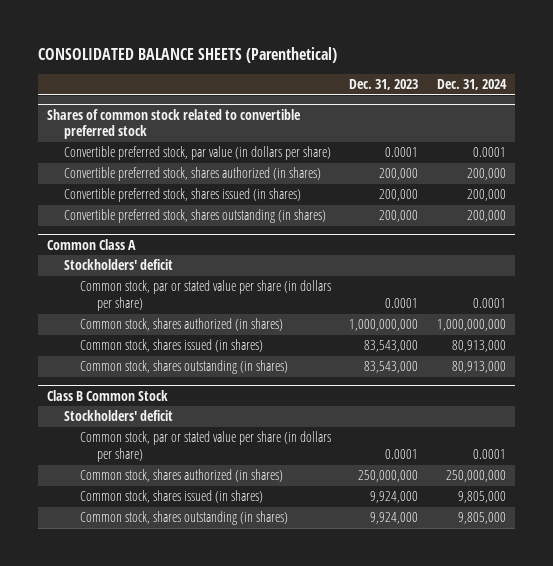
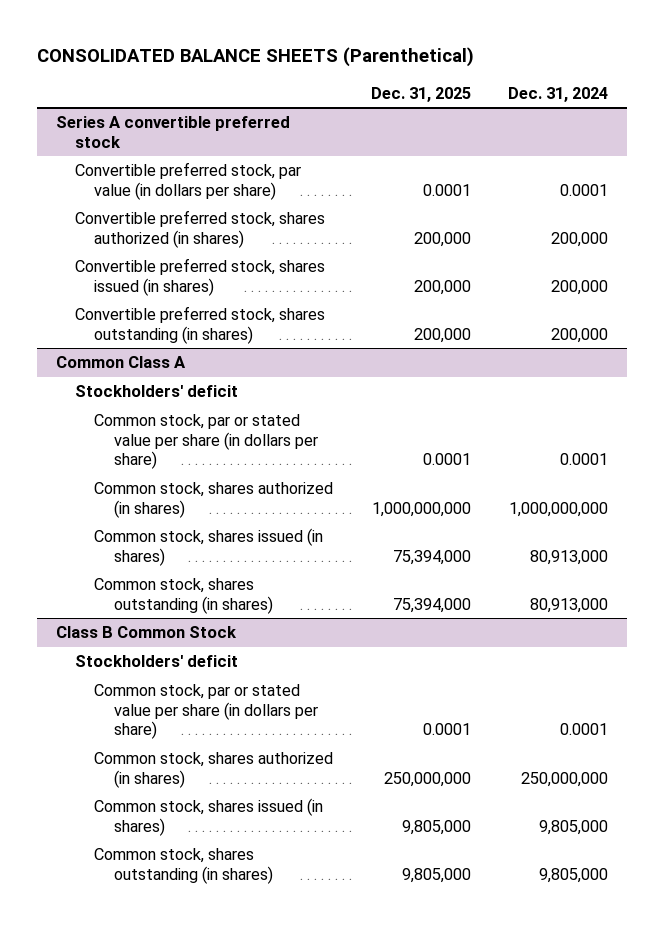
- | Dec. 31, 2023 | Dec. 31, 2024
+ | Dec. 31, 2025 | Dec. 31, 2024
- Shares of common stock related to convertible preferred stock
+ Series A convertible preferred stock

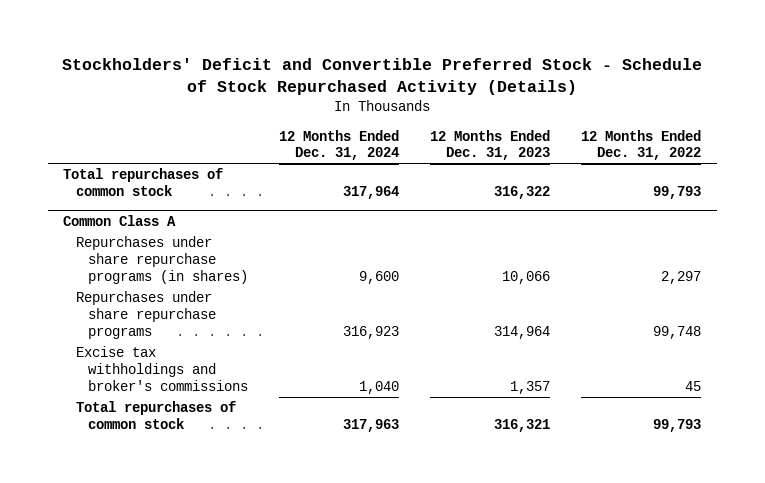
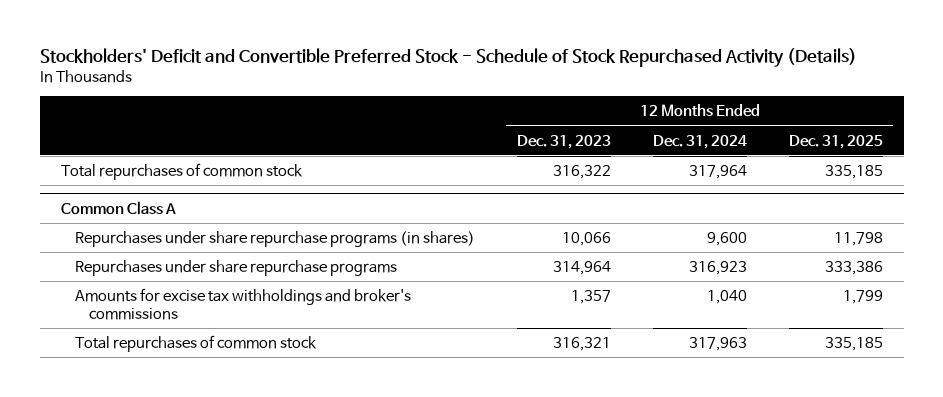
- | 12 Months Ended Dec. 31, 2024 | 12 Months Ended Dec. 31, 2023 | 12 Months Ended Dec. 31, 2022
+ | 12 Months Ended Dec. 31, 2023 | 12 Months Ended Dec. 31, 2024 | 12 Months Ended Dec. 31, 2025
@ Common Class A
- Excise tax withholdings and broker's commissions | 1,040 | 1,357 | 45
+ Amounts for excise tax withholdings and broker's commissions | 1,357 | 1,040 | 1,799

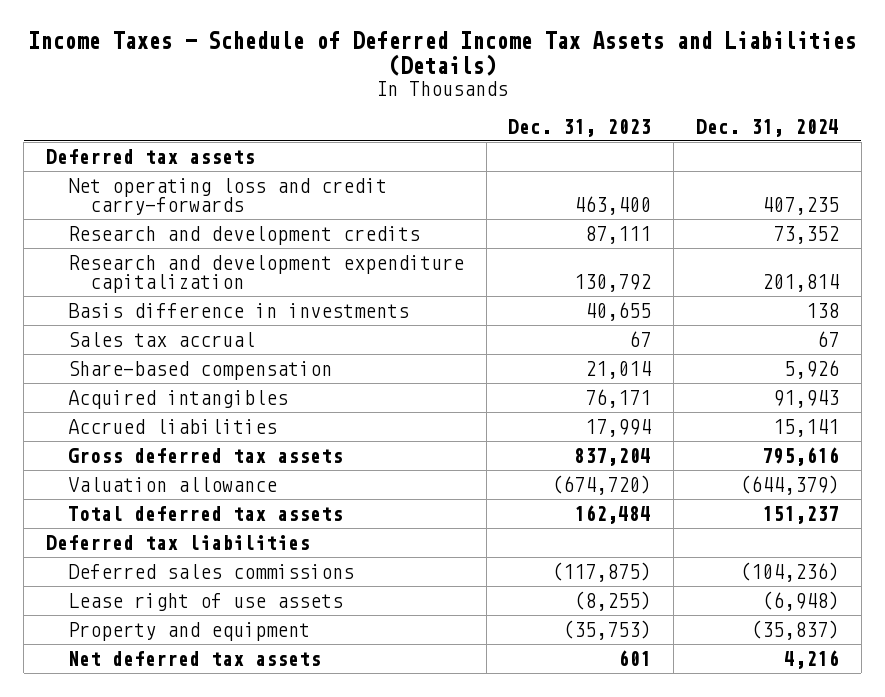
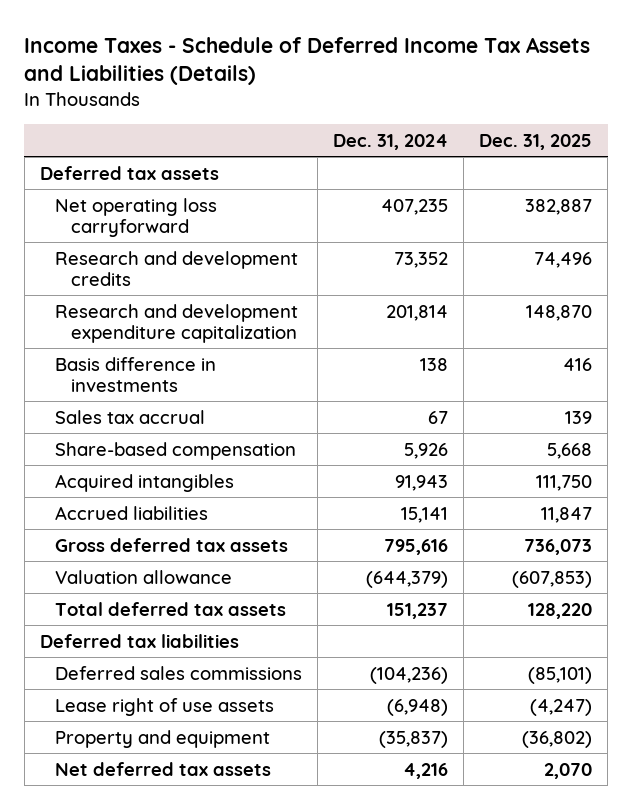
- | Dec. 31, 2023 | Dec. 31, 2024
+ | Dec. 31, 2024 | Dec. 31, 2025
- Net operating loss and credit carry-forwards | 463,400 | 407,235
+ Net operating loss carryforward | 407,235 | 382,887

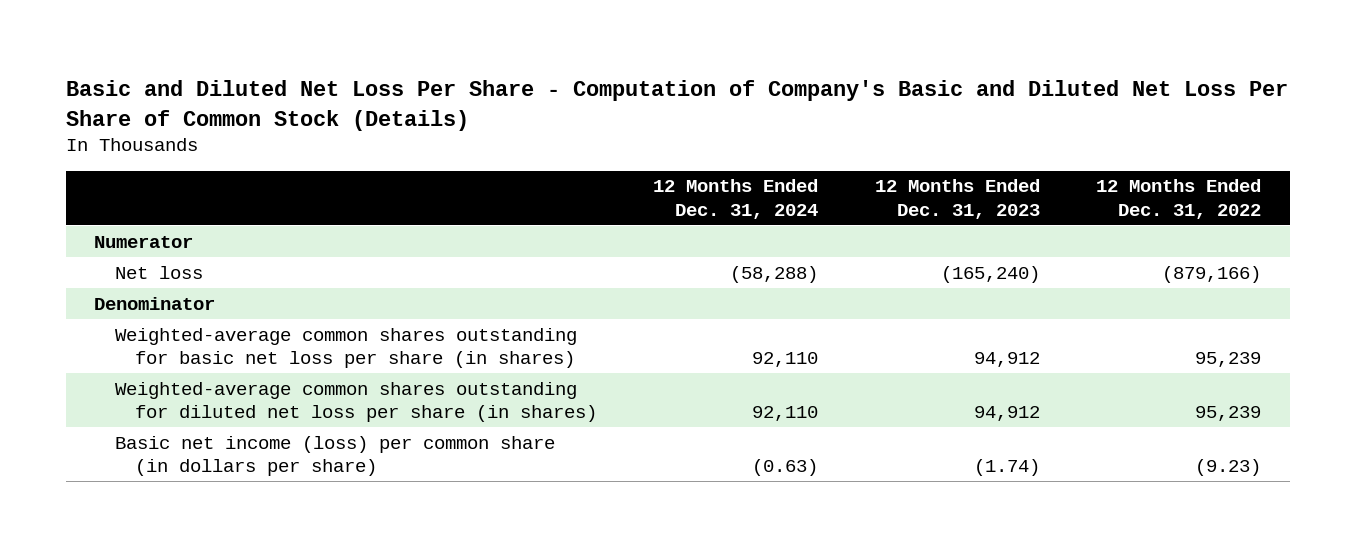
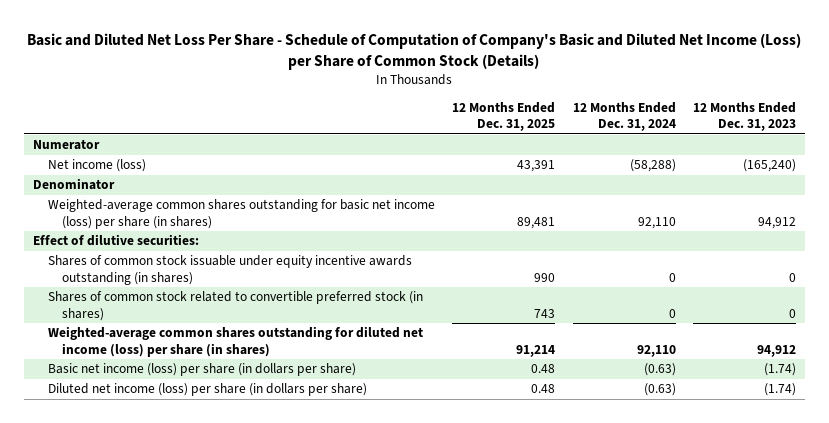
- Basic and Diluted Net Loss Per Share - Computation of Company's Basic and Diluted Net Loss Per Share of Common Stock (Details)
+ Basic and Diluted Net Loss Per Share - Schedule of Computation of Company's Basic and Diluted Net Income (Loss) per Share of Common Stock (Details)
- | 12 Months Ended Dec. 31, 2024 | 12 Months Ended Dec. 31, 2023 | 12 Months Ended Dec. 31, 2022
+ | 12 Months Ended Dec. 31, 2025 | 12 Months Ended Dec. 31, 2024 | 12 Months Ended Dec. 31, 2023
- Net loss | (58,288) | (165,240) | (879,166)
+ Net income (loss) | 43,391 | (58,288) | (165,240)
- Weighted-average common shares outstanding for basic net loss per share (in shares) | 92,110 | 94,912 | 95,239
- Weighted-average common shares outstanding for diluted net loss per share (in shares) | 92,110 | 94,912 | 95,239
- Basic net income (loss) per common share (in dollars per share) | (0.63) | (1.74) | (9.23)
+ Weighted-average common shares outstanding for basic net income (loss) per share (in shares) | 89,481 | 92,110 | 94,912
+ Effect of dilutive securities:
+ Shares of common stock issuable under equity incentive awards outstanding (in shares) | 990 | 0 | 0
+ Shares of common stock related to convertible preferred stock (in shares) | 743 | 0 | 0
+ Weighted-average common shares outstanding for diluted net income (loss) per share (in shares) | 91,214 | 92,110 | 94,912
+ Basic net income (loss) per share (in dollars per share) | 0.48 | (0.63) | (1.74)
+ Diluted net income (loss) per share (in dollars per share) | 0.48 | (0.63) | (1.74)

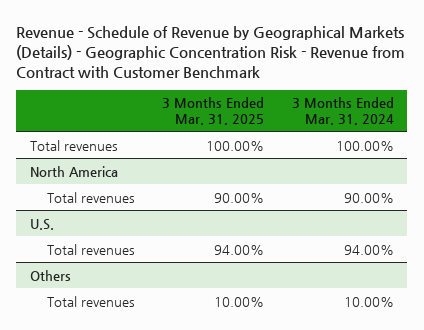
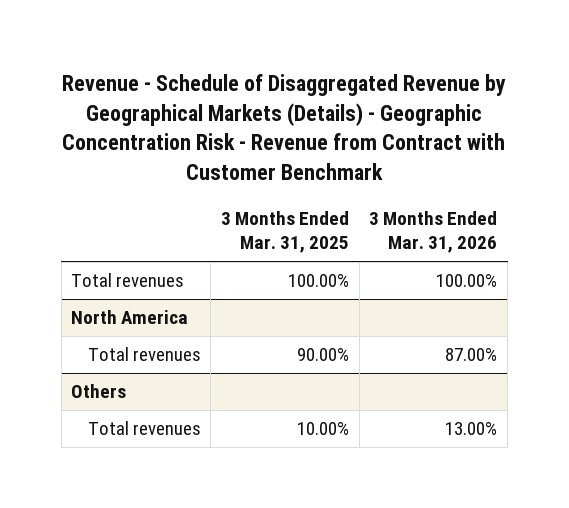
- Revenue - Schedule of Revenue by Geographical Markets (Details) - Geographic Concentration Risk - Revenue from Contract with Customer Benchmark
+ Revenue - Schedule of Disaggregated Revenue by Geographical Markets (Details) - Geographic Concentration Risk - Revenue from Contract with Customer Benchmark
- | 3 Months Ended Mar. 31, 2025 | 3 Months Ended Mar. 31, 2024
+ | 3 Months Ended Mar. 31, 2025 | 3 Months Ended Mar. 31, 2026
- U.S.
- Total revenues | 94.00% | 94.00%

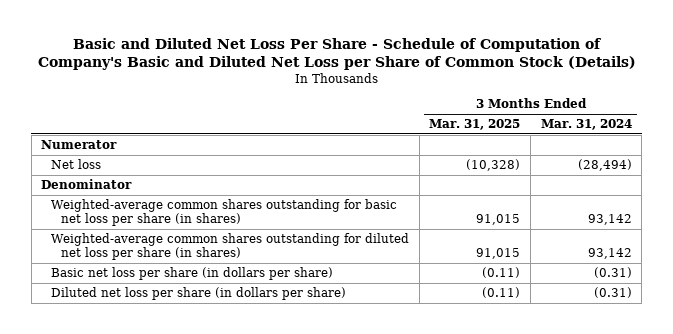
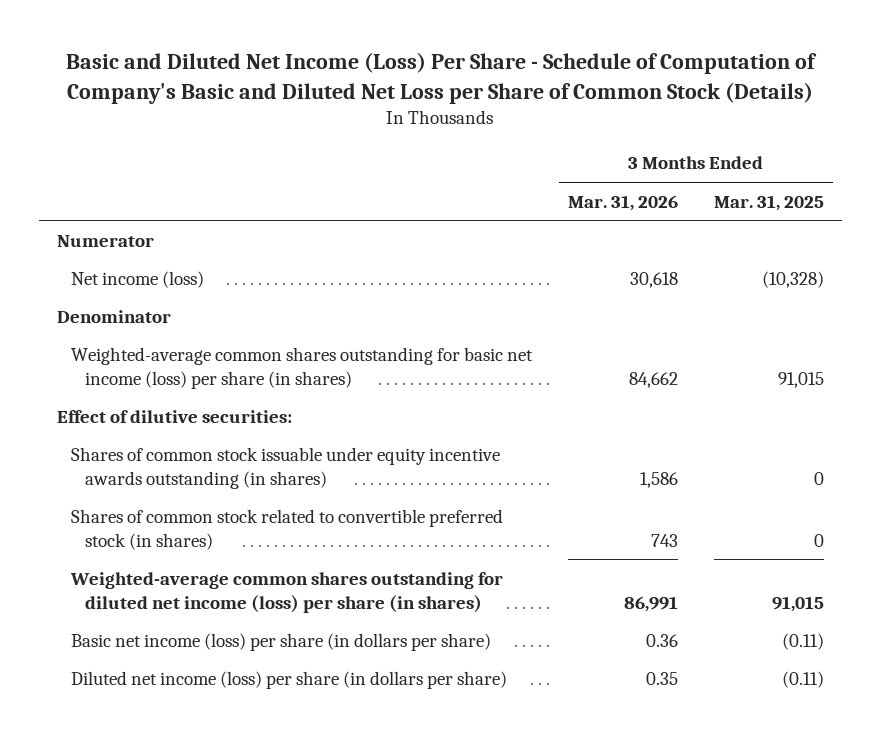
- Basic and Diluted Net Loss Per Share - Schedule of Computation of Company's Basic and Diluted Net Loss per Share of Common Stock (Details)
+ Basic and Diluted Net Income (Loss) Per Share - Schedule of Computation of Company's Basic and Diluted Net Loss per Share of Common Stock (Details)
- | 3 Months Ended Mar. 31, 2025 | 3 Months Ended Mar. 31, 2024
+ | 3 Months Ended Mar. 31, 2026 | 3 Months Ended Mar. 31, 2025
- Net loss | (10,328) | (28,494)
+ Net income (loss) | 30,618 | (10,328)
- Weighted-average common shares outstanding for basic net loss per share (in shares) | 91,015 | 93,142
- Weighted-average common shares outstanding for diluted net loss per share (in shares) | 91,015 | 93,142
- Basic net loss per share (in dollars per share) | (0.11) | (0.31)
- Diluted net loss per share (in dollars per share) | (0.11) | (0.31)
+ Weighted-average common shares outstanding for basic net income (loss) per share (in shares) | 84,662 | 91,015
+ Effect of dilutive securities:
+ Shares of common stock issuable under equity incentive awards outstanding (in shares) | 1,586 | 0
+ Shares of common stock related to convertible preferred stock (in shares) | 743 | 0
+ Weighted-average common shares outstanding for diluted net income (loss) per share (in shares) | 86,991 | 91,015
+ Basic net income (loss) per share (in dollars per share) | 0.36 | (0.11)
+ Diluted net income (loss) per share (in dollars per share) | 0.35 | (0.11)

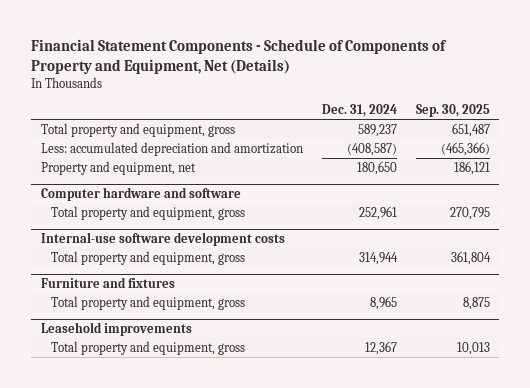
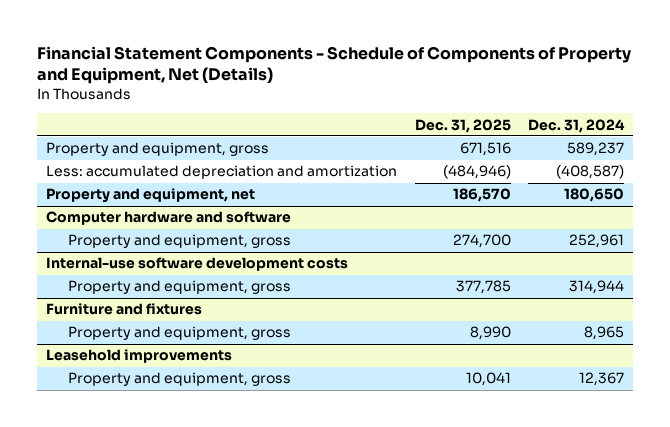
- | Dec. 31, 2024 | Sep. 30, 2025
+ | Dec. 31, 2025 | Dec. 31, 2024
- Total property and equipment, gross | 589,237 | 651,487
+ Property and equipment, gross | 671,516 | 589,237
@ Computer hardware and software
- Total property and equipment, gross | 252,961 | 270,795
+ Property and equipment, gross | 274,700 | 252,961
@ Internal-use software development costs
- Total property and equipment, gross | 314,944 | 361,804
+ Property and equipment, gross | 377,785 | 314,944
@ Furniture and fixtures
- Total property and equipment, gross | 8,965 | 8,875
+ Property and equipment, gross | 8,990 | 8,965
@ Leasehold improvements
- Total property and equipment, gross | 12,367 | 10,013
+ Property and equipment, gross | 10,041 | 12,367

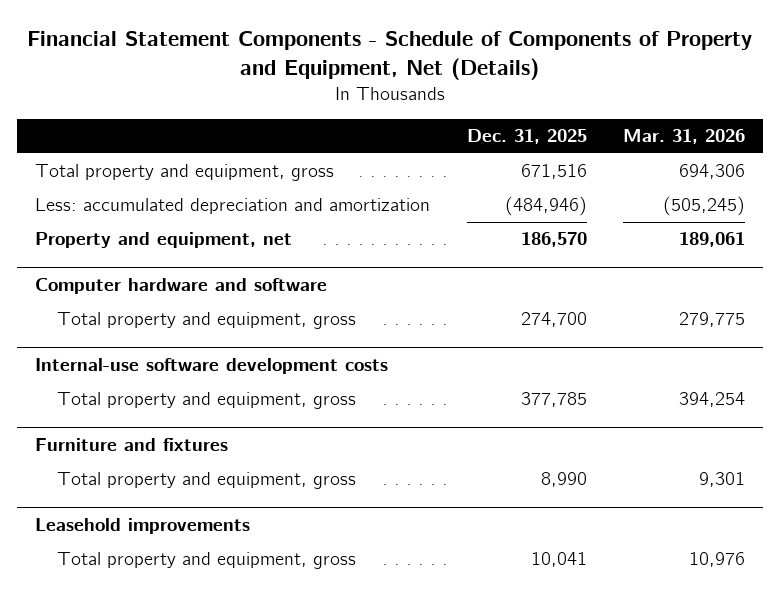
- | Dec. 31, 2025 | Dec. 31, 2024
+ | Dec. 31, 2025 | Mar. 31, 2026
- Property and equipment, gross | 671,516 | 589,237
+ Total property and equipment, gross | 671,516 | 694,306
@ Computer hardware and software
- Property and equipment, gross | 274,700 | 252,961
+ Total property and equipment, gross | 274,700 | 279,775
@ Internal-use software development costs
- Property and equipment, gross | 377,785 | 314,944
+ Total property and equipment, gross | 377,785 | 394,254
@ Furniture and fixtures
- Property and equipment, gross | 8,990 | 8,965
+ Total property and equipment, gross | 8,990 | 9,301
@ Leasehold improvements
- Property and equipment, gross | 10,041 | 12,367
+ Total property and equipment, gross | 10,041 | 10,976

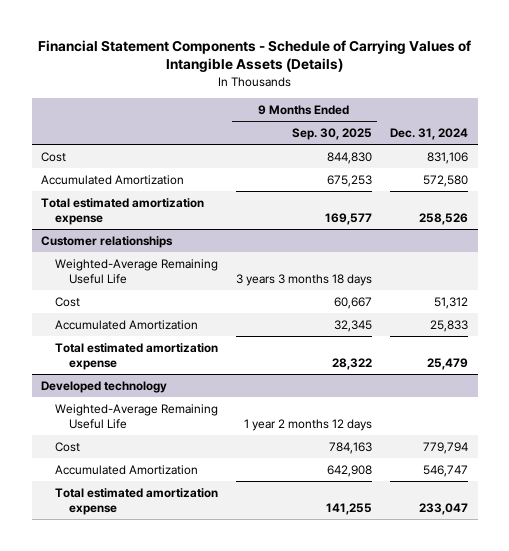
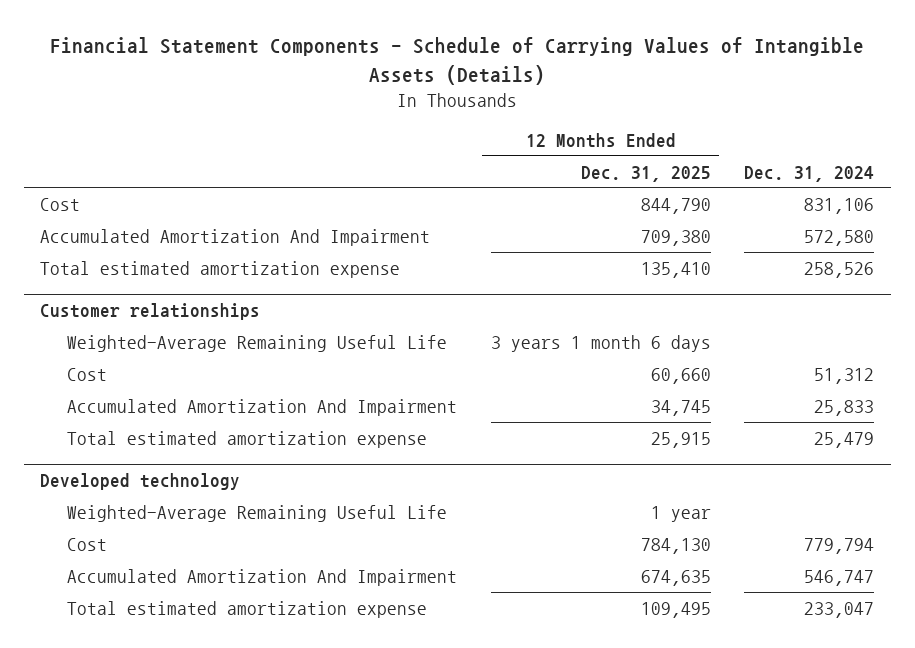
- | 9 Months Ended Sep. 30, 2025 | Dec. 31, 2024
+ | 12 Months Ended Dec. 31, 2025 | Dec. 31, 2024
- Accumulated Amortization | 675,253 | 572,580
+ Accumulated Amortization And Impairment | 709,380 | 572,580
@ Customer relationships
- Accumulated Amortization | 32,345 | 25,833
+ Accumulated Amortization And Impairment | 34,745 | 25,833
@ Developed technology
- Accumulated Amortization | 642,908 | 546,747
+ Accumulated Amortization And Impairment | 674,635 | 546,747

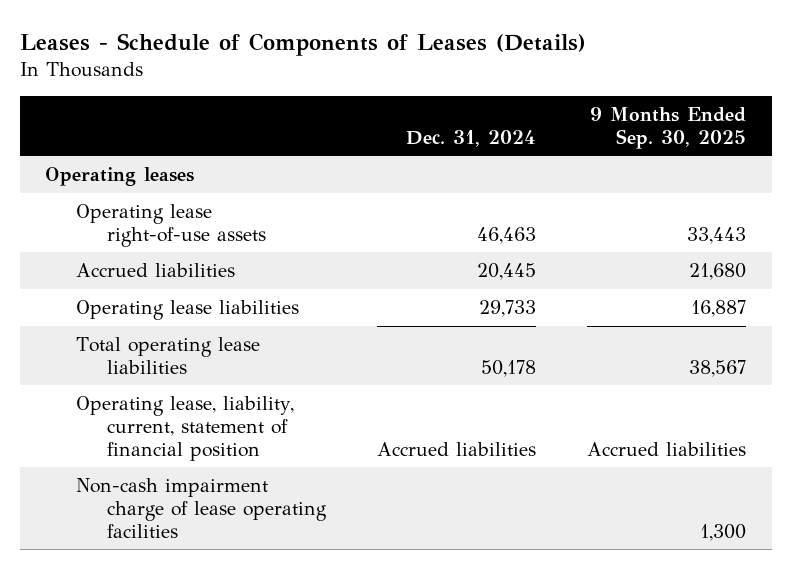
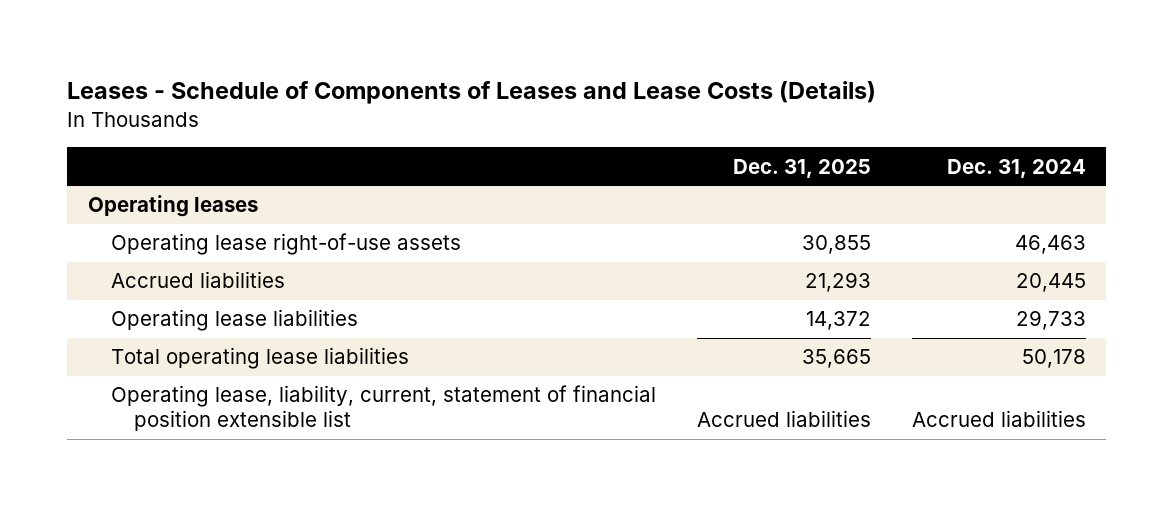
- Leases - Schedule of Components of Leases (Details)
+ Leases - Schedule of Components of Leases and Lease Costs (Details)
- | Dec. 31, 2024 | 9 Months Ended Sep. 30, 2025
+ | Dec. 31, 2025 | Dec. 31, 2024
- Operating lease, liability, current, statement of financial position | Accrued liabilities | Accrued liabilities
- Non-cash impairment charge of lease operating facilities | | 1,300
+ Operating lease, liability, current, statement of financial position extensible list | Accrued liabilities | Accrued liabilities

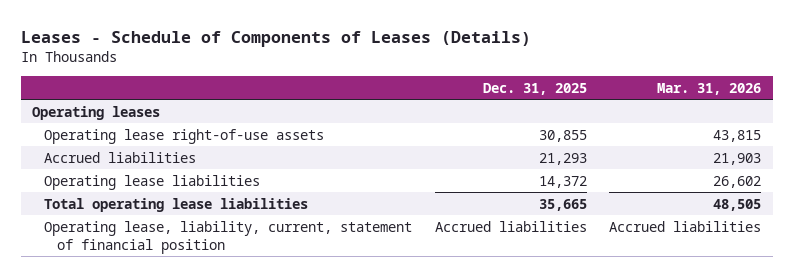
- Leases - Schedule of Components of Leases and Lease Costs (Details)
+ Leases - Schedule of Components of Leases (Details)
- | Dec. 31, 2025 | Dec. 31, 2024
+ | Dec. 31, 2025 | Mar. 31, 2026
- Operating lease, liability, current, statement of financial position extensible list | Accrued liabilities | Accrued liabilities
+ Operating lease, liability, current, statement of financial position | Accrued liabilities | Accrued liabilities

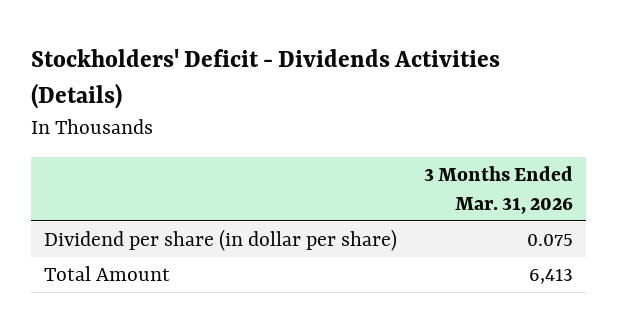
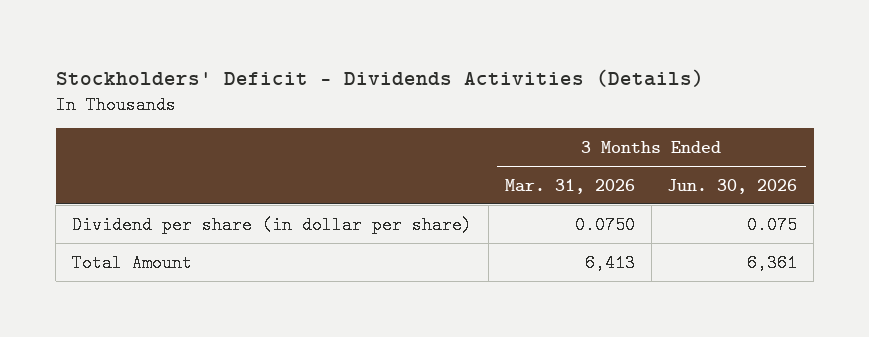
- | 3 Months Ended Mar. 31, 2026
+ | 3 Months Ended Mar. 31, 2026 | 3 Months Ended Jun. 30, 2026
- Dividend per share (in dollar per share) | 0.075
+ Dividend per share (in dollar per share) | 0.0750 | 0.075

